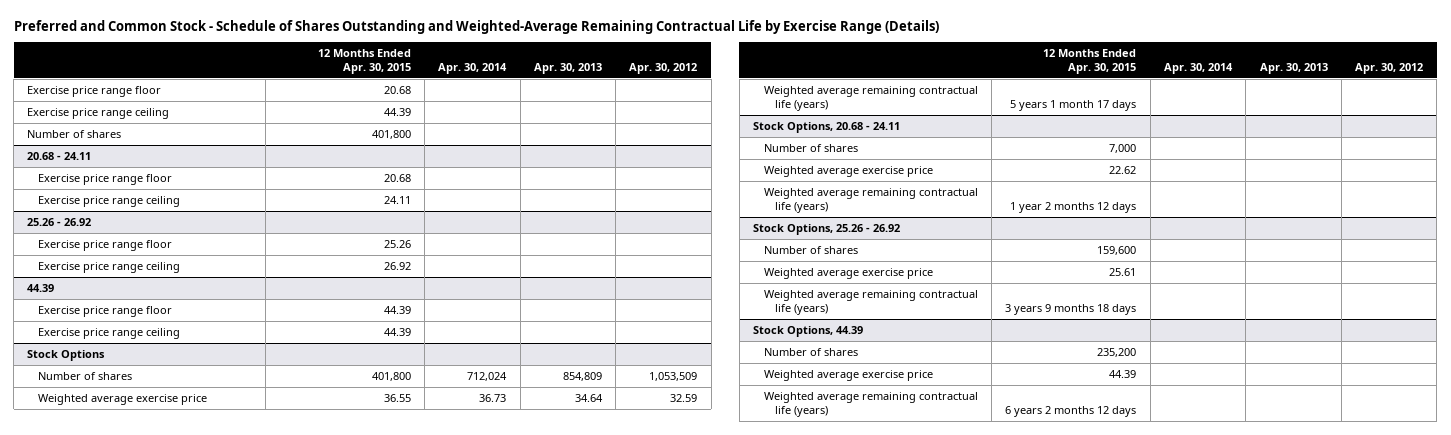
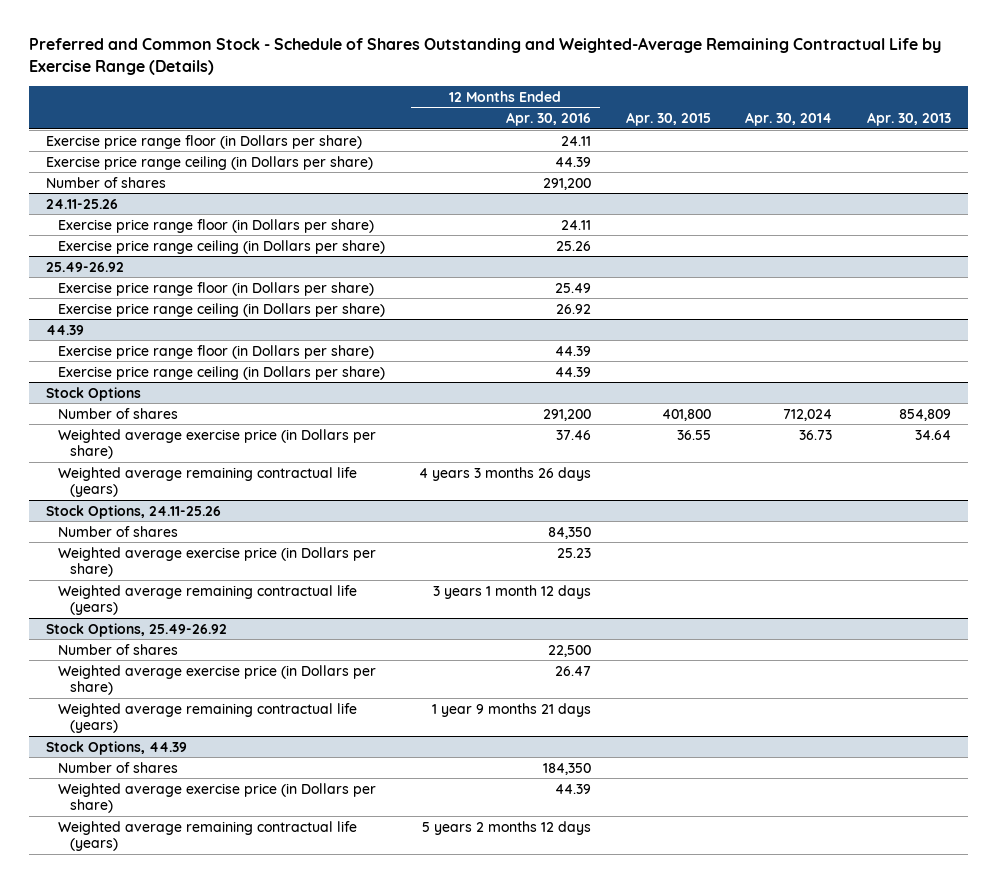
- | 12 Months Ended Apr. 30, 2015 | Apr. 30, 2014 | Apr. 30, 2013 | Apr. 30, 2012
+ | 12 Months Ended Apr. 30, 2016 | Apr. 30, 2015 | Apr. 30, 2014 | Apr. 30, 2013
- Exercise price range floor | 20.68 | | |
- Exercise price range ceiling | 44.39 | | |
+ Exercise price range floor (in Dollars per share) | 24.11 | | |
+ Exercise price range ceiling (in Dollars per share) | 44.39 | | |
- 20.68 - 24.11
- Exercise price range floor | 20.68 | | |
- Exercise price range ceiling | 24.11 | | |
- 25.26 - 26.92
- Exercise price range floor | 25.26 | | |
- Exercise price range ceiling | 26.92 | | |
+ 24.11-25.26
+ Exercise price range floor (in Dollars per share) | 24.11 | | |
+ Exercise price range ceiling (in Dollars per share) | 25.26 | | |
+ 25.49-26.92
+ Exercise price range floor (in Dollars per share) | 25.49 | | |
+ Exercise price range ceiling (in Dollars per share) | 26.92 | | |
@ 44.39
- Exercise price range floor | 44.39 | | |
- Exercise price range ceiling | 44.39 | | |
+ Exercise price range floor (in Dollars per share) | 44.39 | | |
+ Exercise price range ceiling (in Dollars per share) | 44.39 | | |
@ Stock Options
- Weighted average exercise price | 36.55 | 36.73 | 34.64 | 32.59
+ Weighted average exercise price (in Dollars per share) | 37.46 | 36.55 | 36.73 | 34.64
- Stock Options, 20.68 - 24.11
+ Stock Options, 24.11-25.26
- Weighted average exercise price | 22.62 | | |
+ Weighted average exercise price (in Dollars per share) | 25.23 | | |
- Stock Options, 25.26 - 26.92
+ Stock Options, 25.49-26.92
- Weighted average exercise price | 25.61 | | |
+ Weighted average exercise price (in Dollars per share) | 26.47 | | |
@ Stock Options, 44.39
- Weighted average exercise price | 44.39 | | |
+ Weighted average exercise price (in Dollars per share) | 44.39 | | |

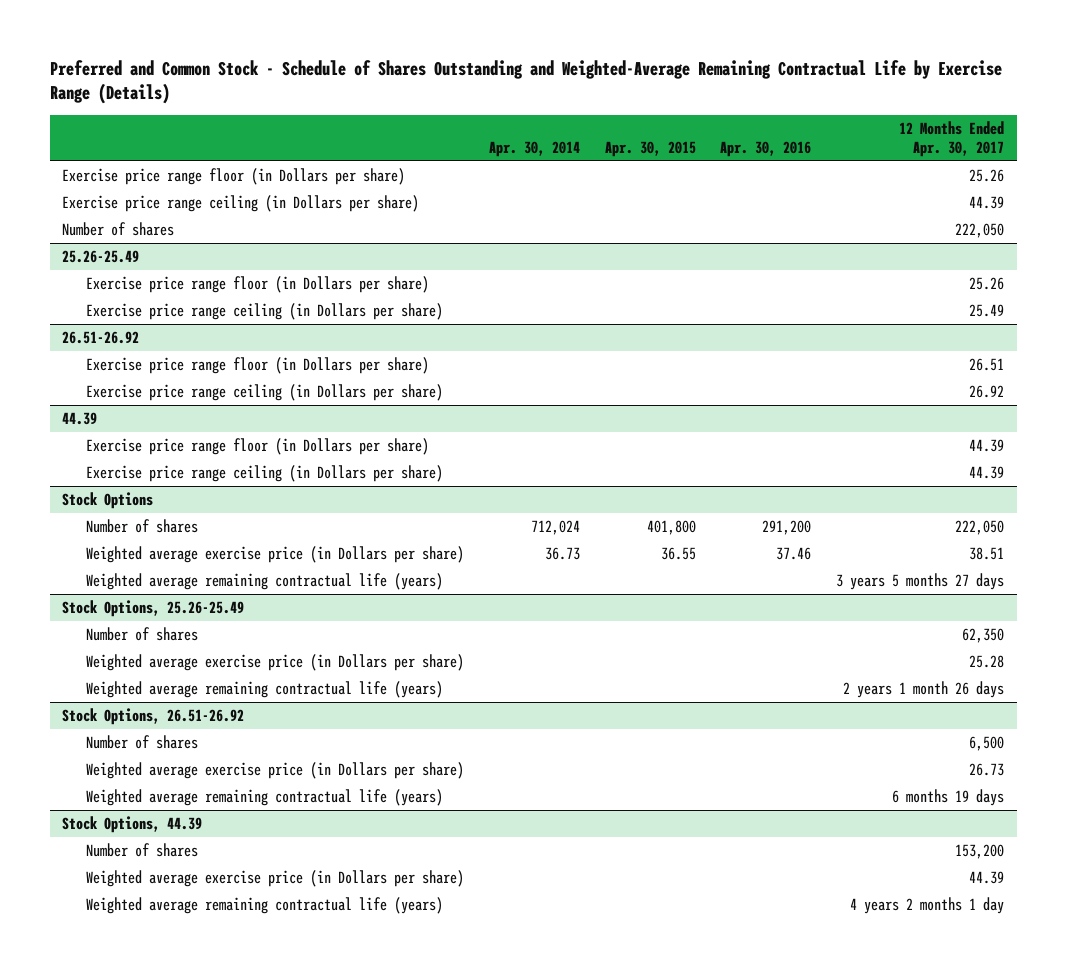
- | 12 Months Ended Apr. 30, 2016 | Apr. 30, 2015 | Apr. 30, 2014 | Apr. 30, 2013
+ | Apr. 30, 2014 | Apr. 30, 2015 | Apr. 30, 2016 | 12 Months Ended Apr. 30, 2017
- 24.11-25.26
+ 25.26-25.49
- 25.49-26.92
+ 26.51-26.92
- Stock Options, 24.11-25.26
- Number of shares | 84,350 | | |
- Weighted average exercise price (in Dollars per share) | 25.23 | | |
- Weighted average remaining contractual life (years) | 3 years 1 month 12 days | | |
- Stock Options, 25.49-26.92
+ Stock Options, 25.26-25.49
+ Stock Options, 26.51-26.92
+ Number of shares | | | | 6,500
+ Weighted average exercise price (in Dollars per share) | | | | 26.73
+ Weighted average remaining contractual life (years) | | | | 6 months 19 days

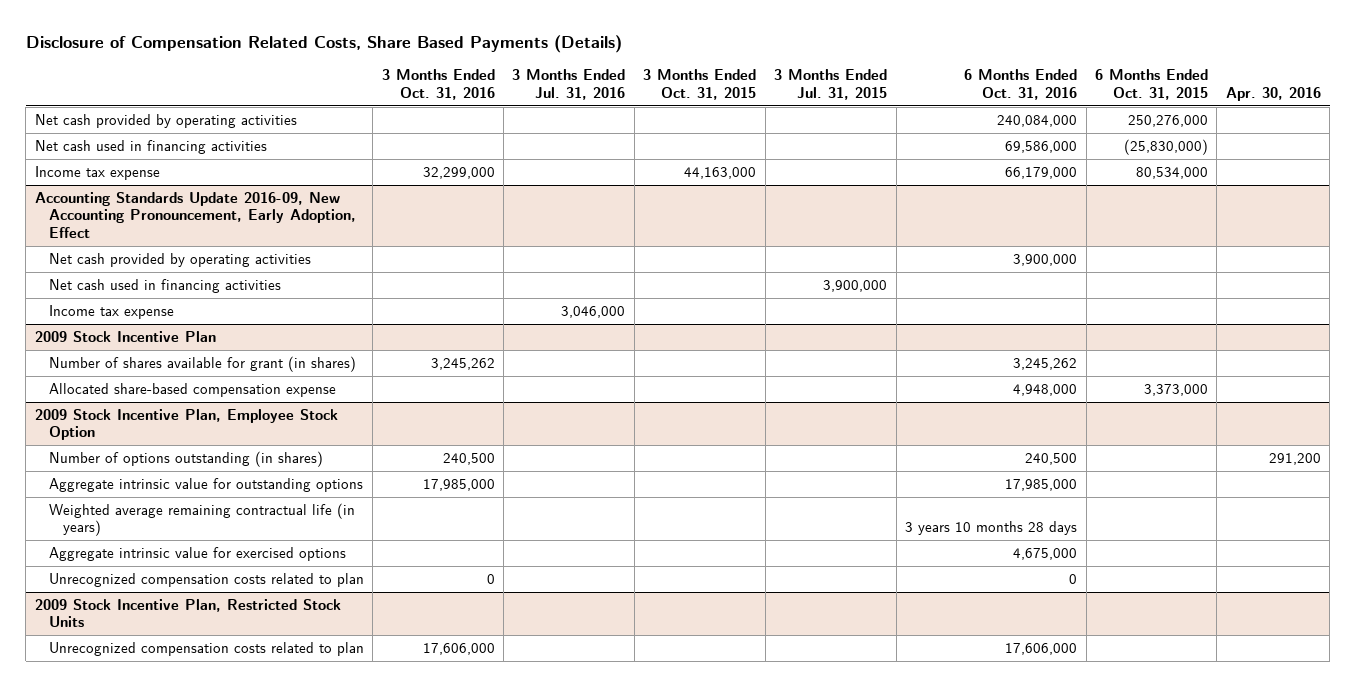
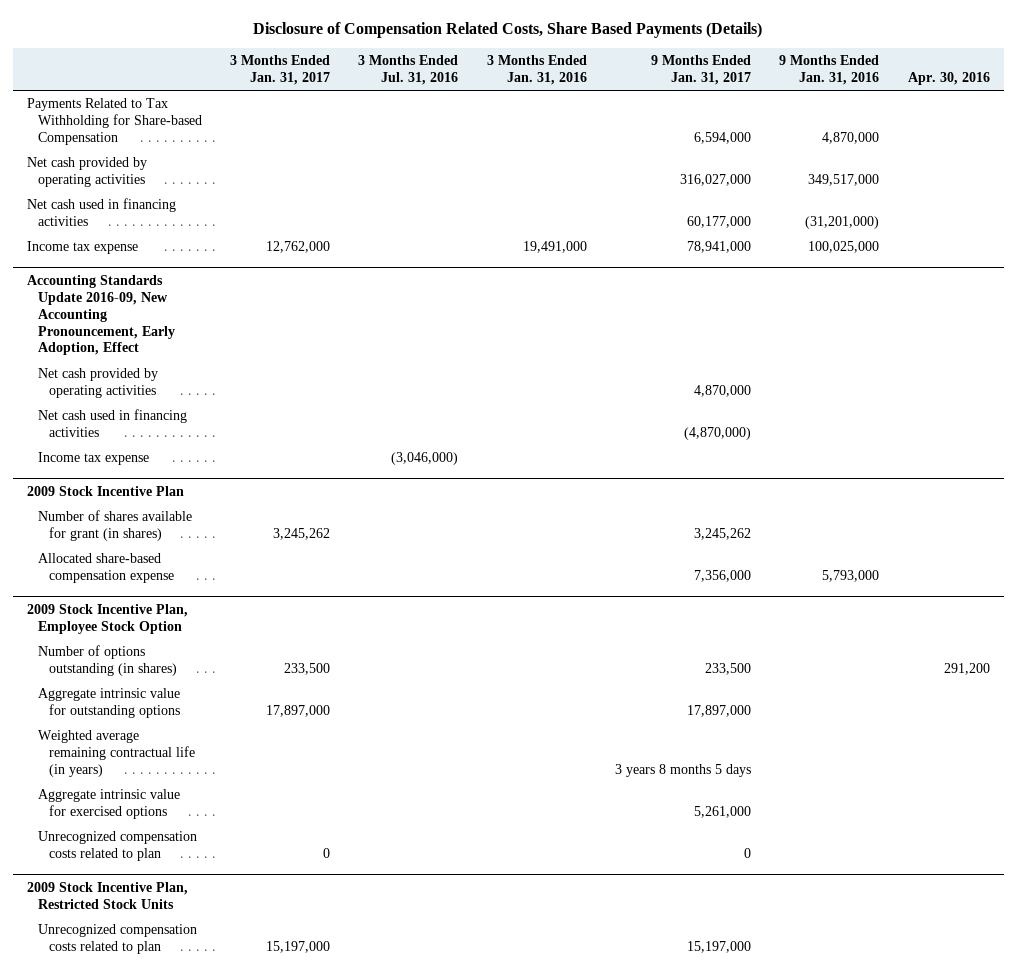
- | 3 Months Ended Oct. 31, 2016 | 3 Months Ended Jul. 31, 2016 | 3 Months Ended Oct. 31, 2015 | 3 Months Ended Jul. 31, 2015 | 6 Months Ended Oct. 31, 2016 | 6 Months Ended Oct. 31, 2015 | Apr. 30, 2016
+ | 3 Months Ended Jan. 31, 2017 | 3 Months Ended Jul. 31, 2016 | 3 Months Ended Jan. 31, 2016 | 9 Months Ended Jan. 31, 2017 | 9 Months Ended Jan. 31, 2016 | Apr. 30, 2016
+ Payments Related to Tax Withholding for Share-based Compensation | | | | 6,594,000 | 4,870,000 |
@ Accounting Standards Update 2016-09, New Accounting Pronouncement, Early Adoption, Effect
- Income tax expense | | 3,046,000 | | | | |
+ Income tax expense | | (3,046,000) | | | |

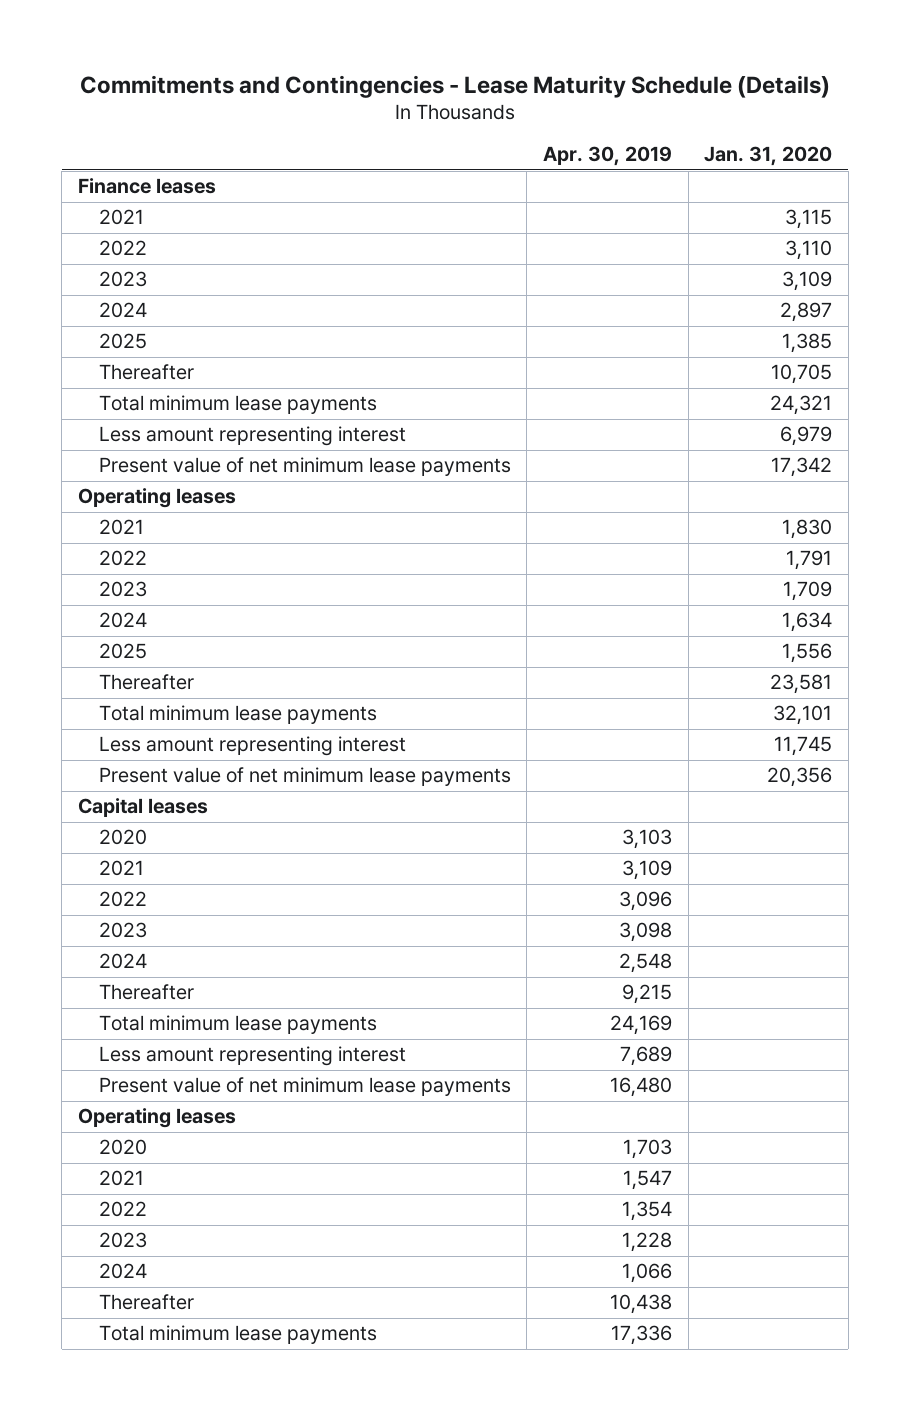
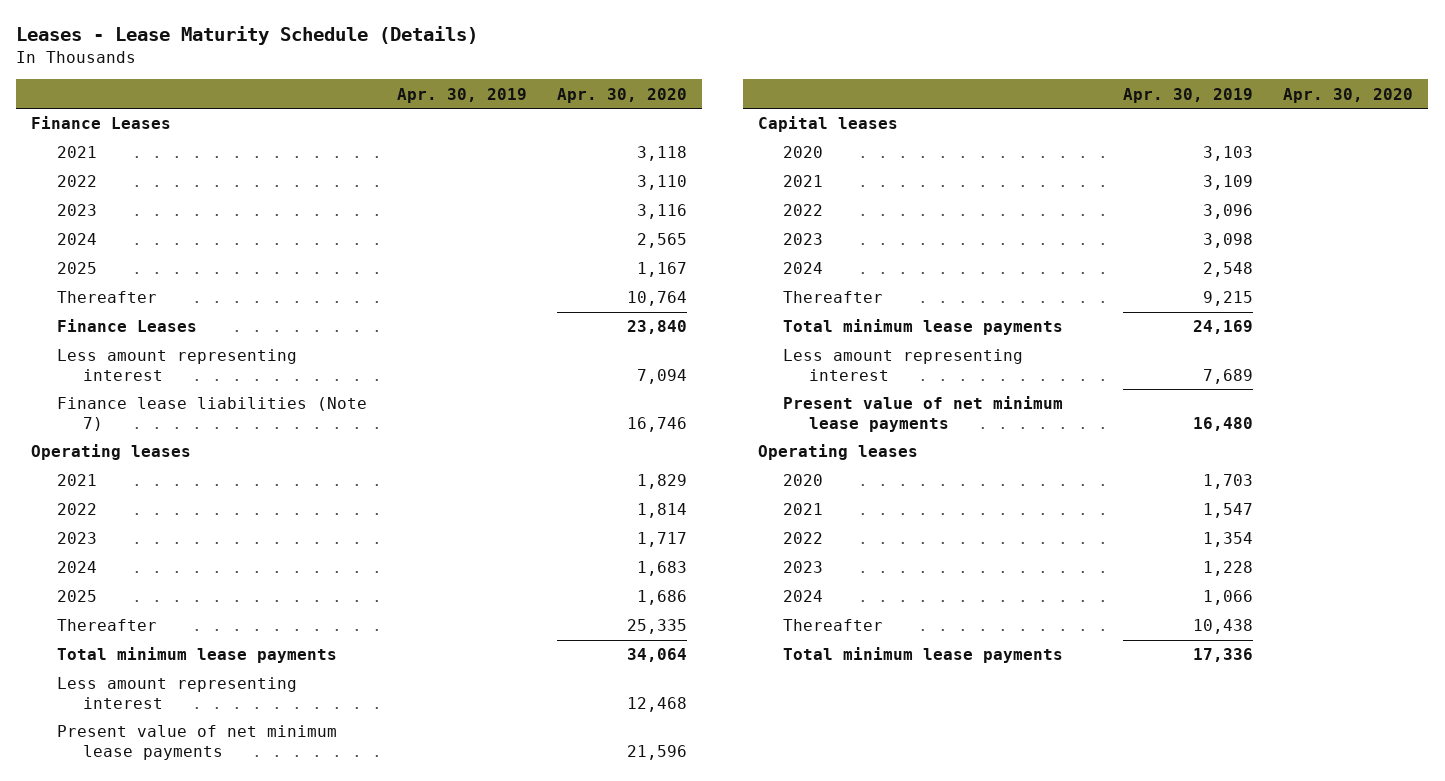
- Commitments and Contingencies - Lease Maturity Schedule (Details)
+ Leases - Lease Maturity Schedule (Details)
- | Apr. 30, 2019 | Jan. 31, 2020
+ | Apr. 30, 2019 | Apr. 30, 2020
- Finance leases
+ Finance Leases
- Total minimum lease payments | | 24,321
+ Finance Leases | | 23,840
- Present value of net minimum lease payments | | 17,342
+ Finance lease liabilities (Note 7) | | 16,746

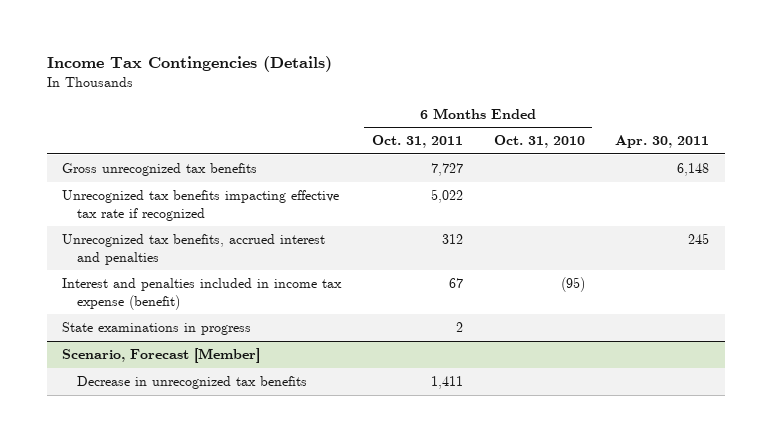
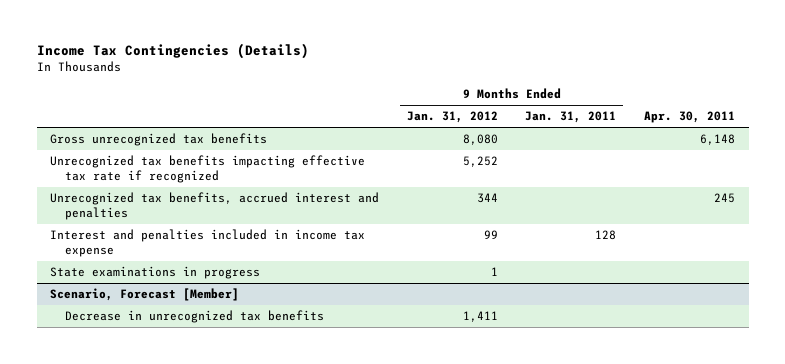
- | 6 Months Ended Oct. 31, 2011 | 6 Months Ended Oct. 31, 2010 | Apr. 30, 2011
+ | 9 Months Ended Jan. 31, 2012 | 9 Months Ended Jan. 31, 2011 | Apr. 30, 2011
- Interest and penalties included in income tax expense (benefit) | 67 | (95) |
+ Interest and penalties included in income tax expense | 99 | 128 |

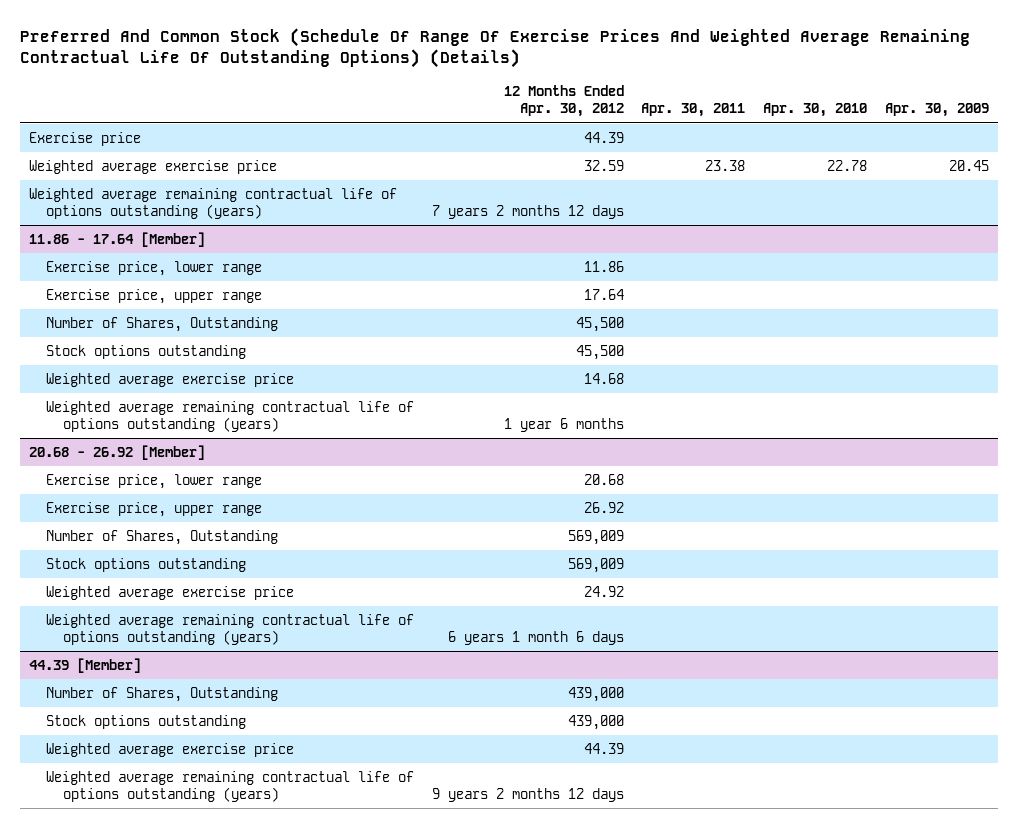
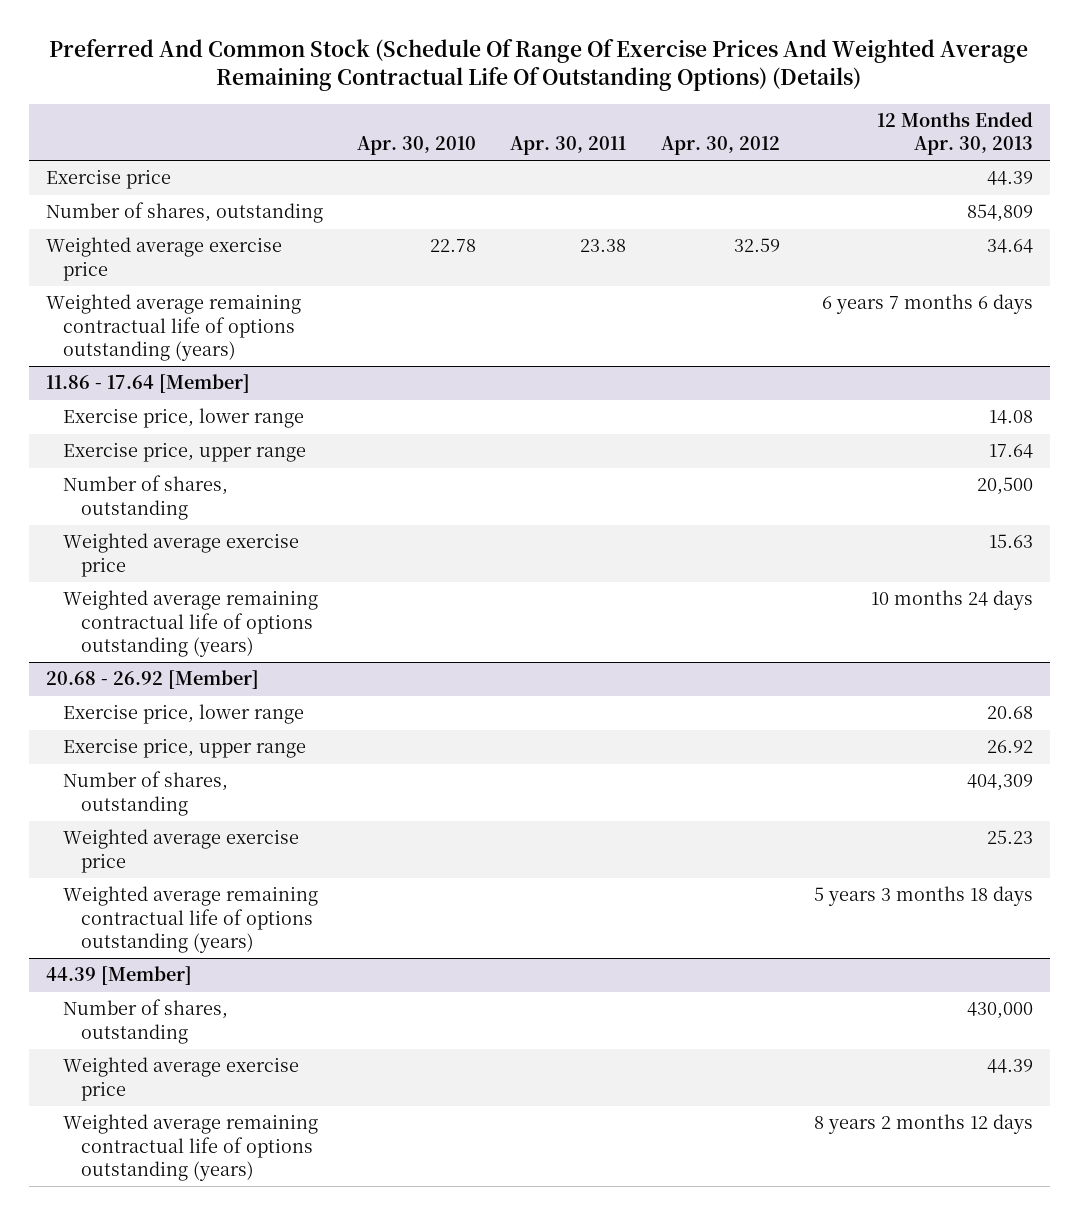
- | 12 Months Ended Apr. 30, 2012 | Apr. 30, 2011 | Apr. 30, 2010 | Apr. 30, 2009
+ | Apr. 30, 2010 | Apr. 30, 2011 | Apr. 30, 2012 | 12 Months Ended Apr. 30, 2013
+ Number of shares, outstanding | | | | 854,809
@ 11.86 - 17.64 [Member]
- Number of Shares, Outstanding | 45,500 | | |
- Stock options outstanding | 45,500 | | |
+ Number of shares, outstanding | | | | 20,500
@ 20.68 - 26.92 [Member]
- Number of Shares, Outstanding | 569,009 | | |
- Stock options outstanding | 569,009 | | |
+ Number of shares, outstanding | | | | 404,309
@ 44.39 [Member]
- Number of Shares, Outstanding | 439,000 | | |
- Stock options outstanding | 439,000 | | |
+ Number of shares, outstanding | | | | 430,000

